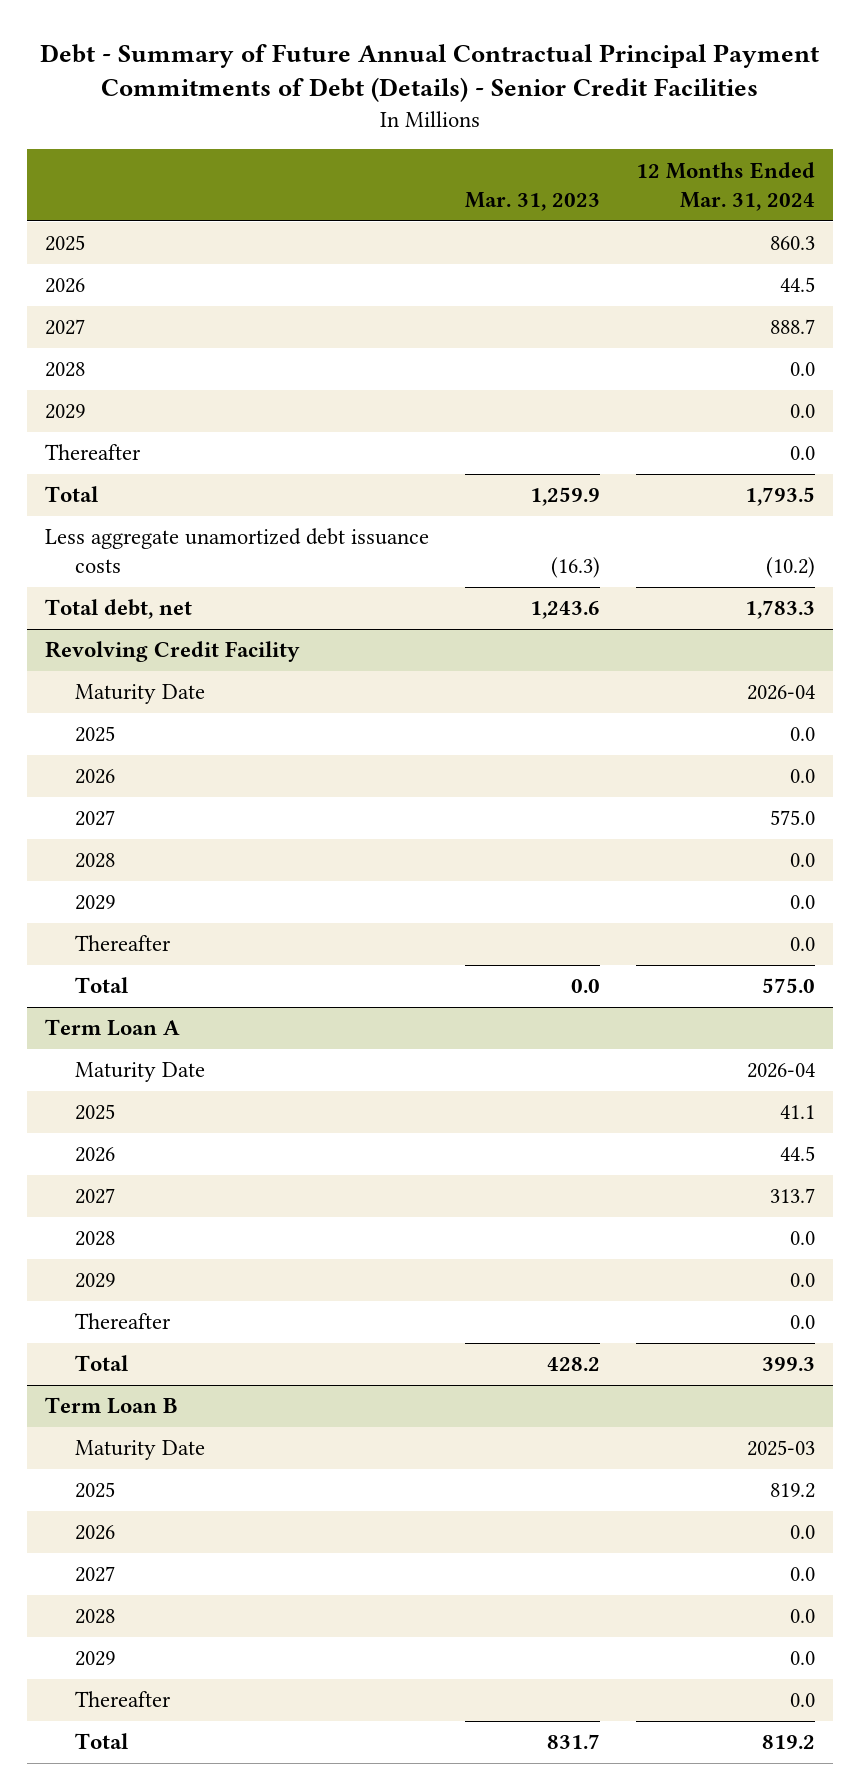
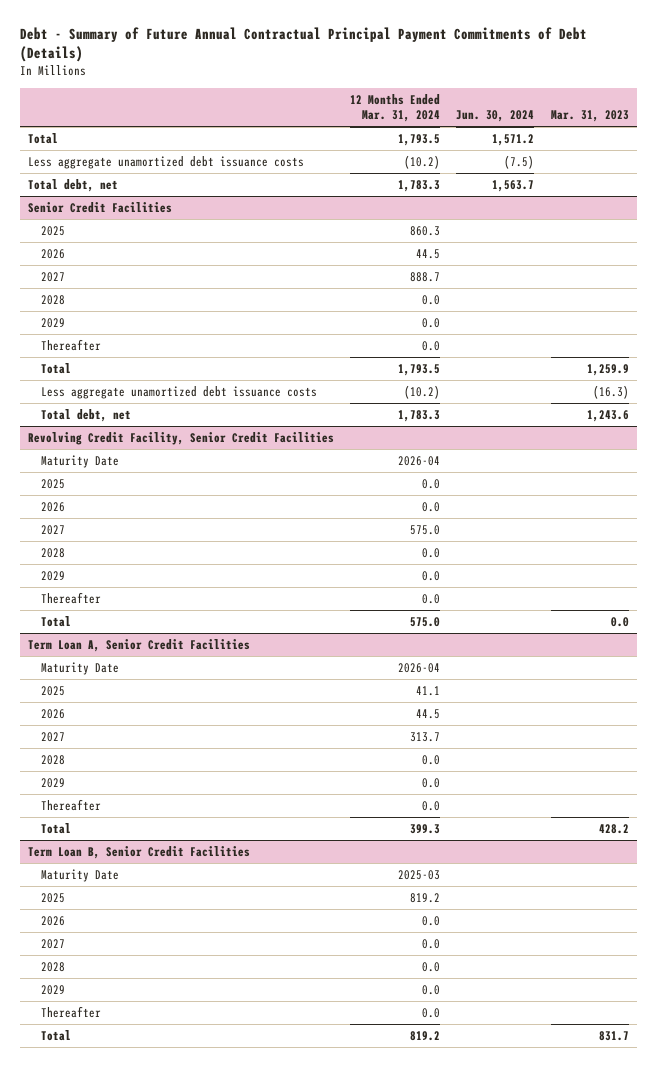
- Debt - Summary of Future Annual Contractual Principal Payment Commitments of Debt (Details) - Senior Credit Facilities
+ Debt - Summary of Future Annual Contractual Principal Payment Commitments of Debt (Details)
- | Mar. 31, 2023 | 12 Months Ended Mar. 31, 2024
+ | 12 Months Ended Mar. 31, 2024 | Jun. 30, 2024 | Mar. 31, 2023
+ Total | 1,793.5 | 1,571.2 |
+ Less aggregate unamortized debt issuance costs | (10.2) | (7.5) |
+ Total debt, net | 1,783.3 | 1,563.7 |
+ Senior Credit Facilities
- Revolving Credit Facility
+ Revolving Credit Facility, Senior Credit Facilities
- Term Loan A
+ Term Loan A, Senior Credit Facilities
- Term Loan B
+ Term Loan B, Senior Credit Facilities

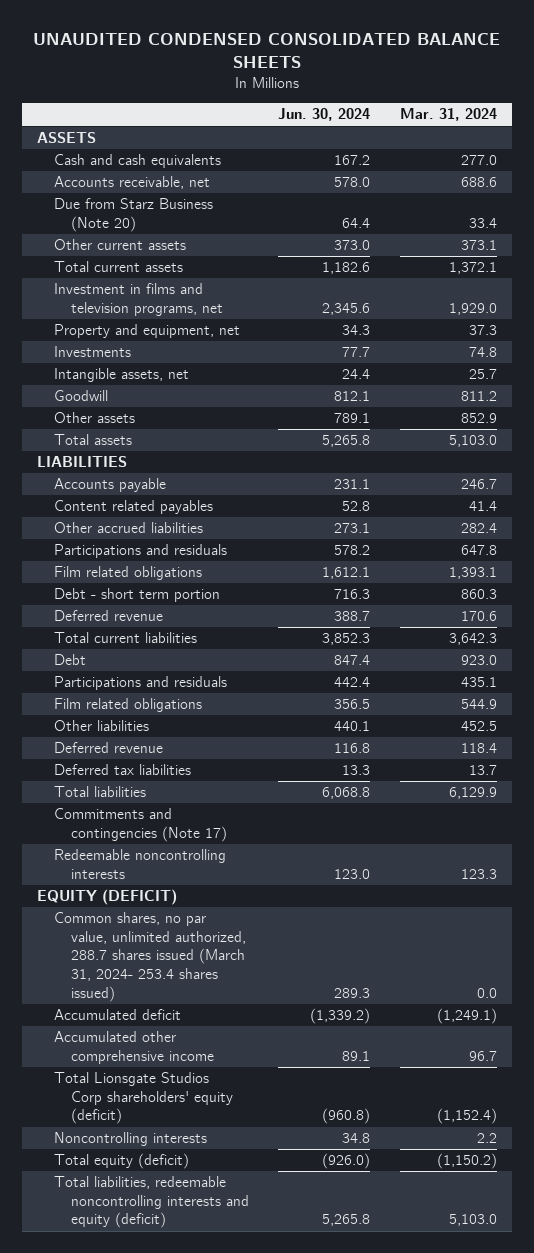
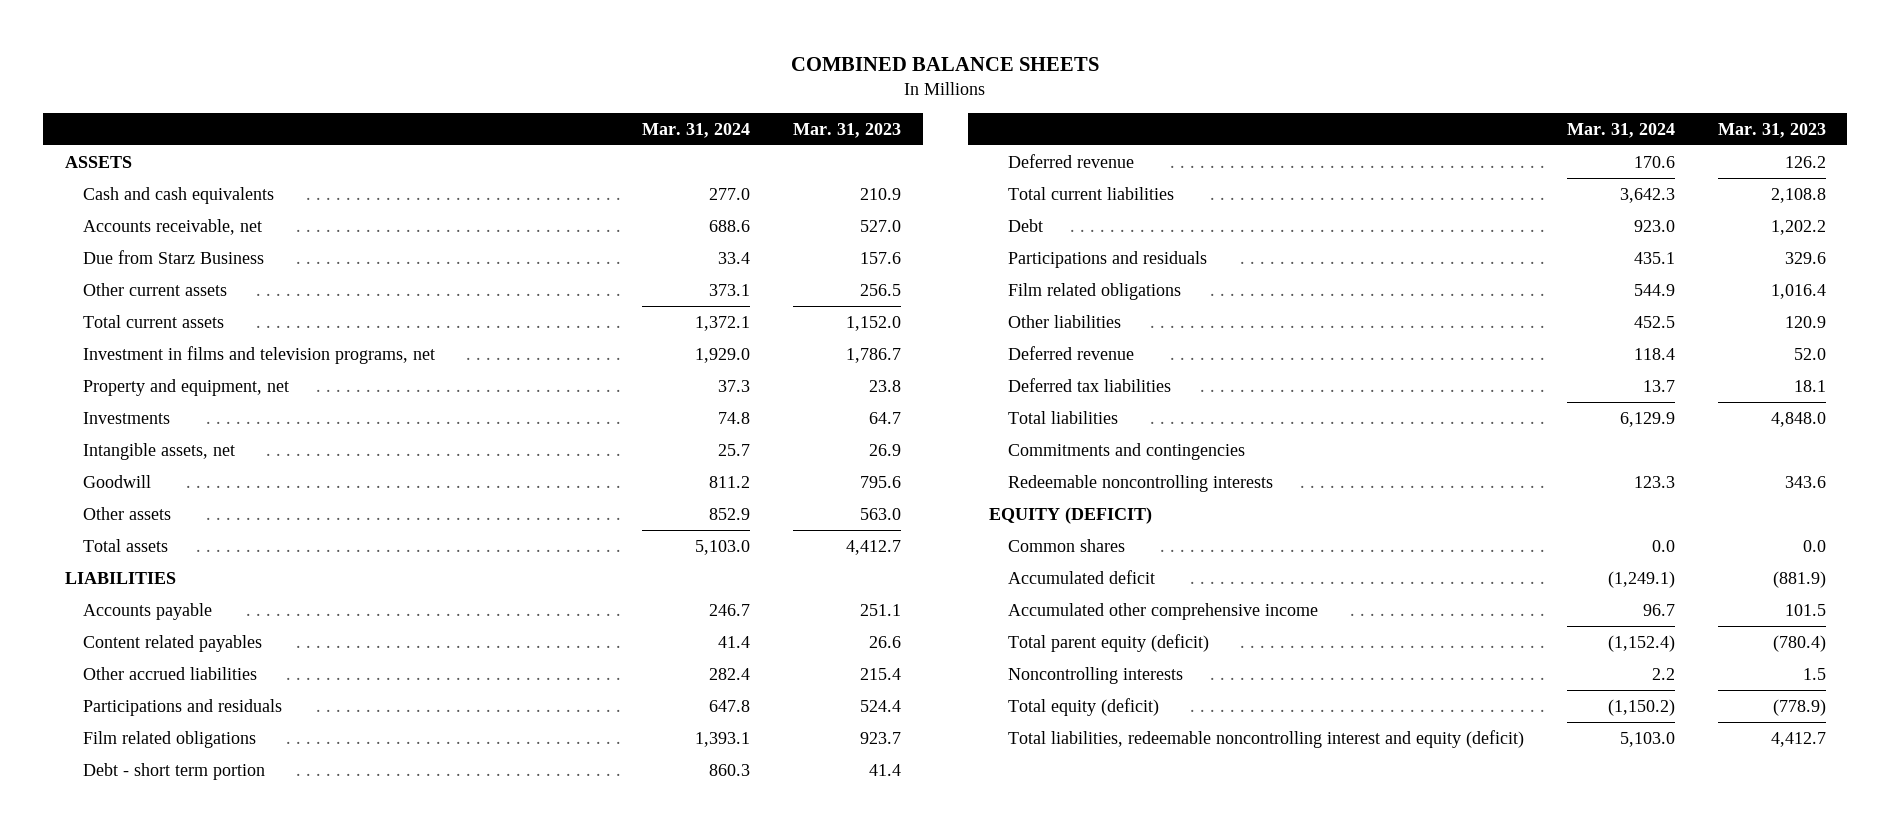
- UNAUDITED CONDENSED CONSOLIDATED BALANCE SHEETS
+ COMBINED BALANCE SHEETS
- | Jun. 30, 2024 | Mar. 31, 2024
+ | Mar. 31, 2024 | Mar. 31, 2023
- Due from Starz Business (Note 20) | 64.4 | 33.4
+ Due from Starz Business | 33.4 | 157.6
- Commitments and contingencies (Note 17)
+ Commitments and contingencies
- Common shares, no par value, unlimited authorized, 288.7 shares issued (March 31, 2024- 253.4 shares issued) | 289.3 | 0.0
+ Common shares | 0.0 | 0.0
- Total Lionsgate Studios Corp shareholders' equity (deficit) | (960.8) | (1,152.4)
+ Total parent equity (deficit) | (1,152.4) | (780.4)
- Total liabilities, redeemable noncontrolling interests and equity (deficit) | 5,265.8 | 5,103.0
+ Total liabilities, redeemable noncontrolling interest and equity (deficit) | 5,103.0 | 4,412.7

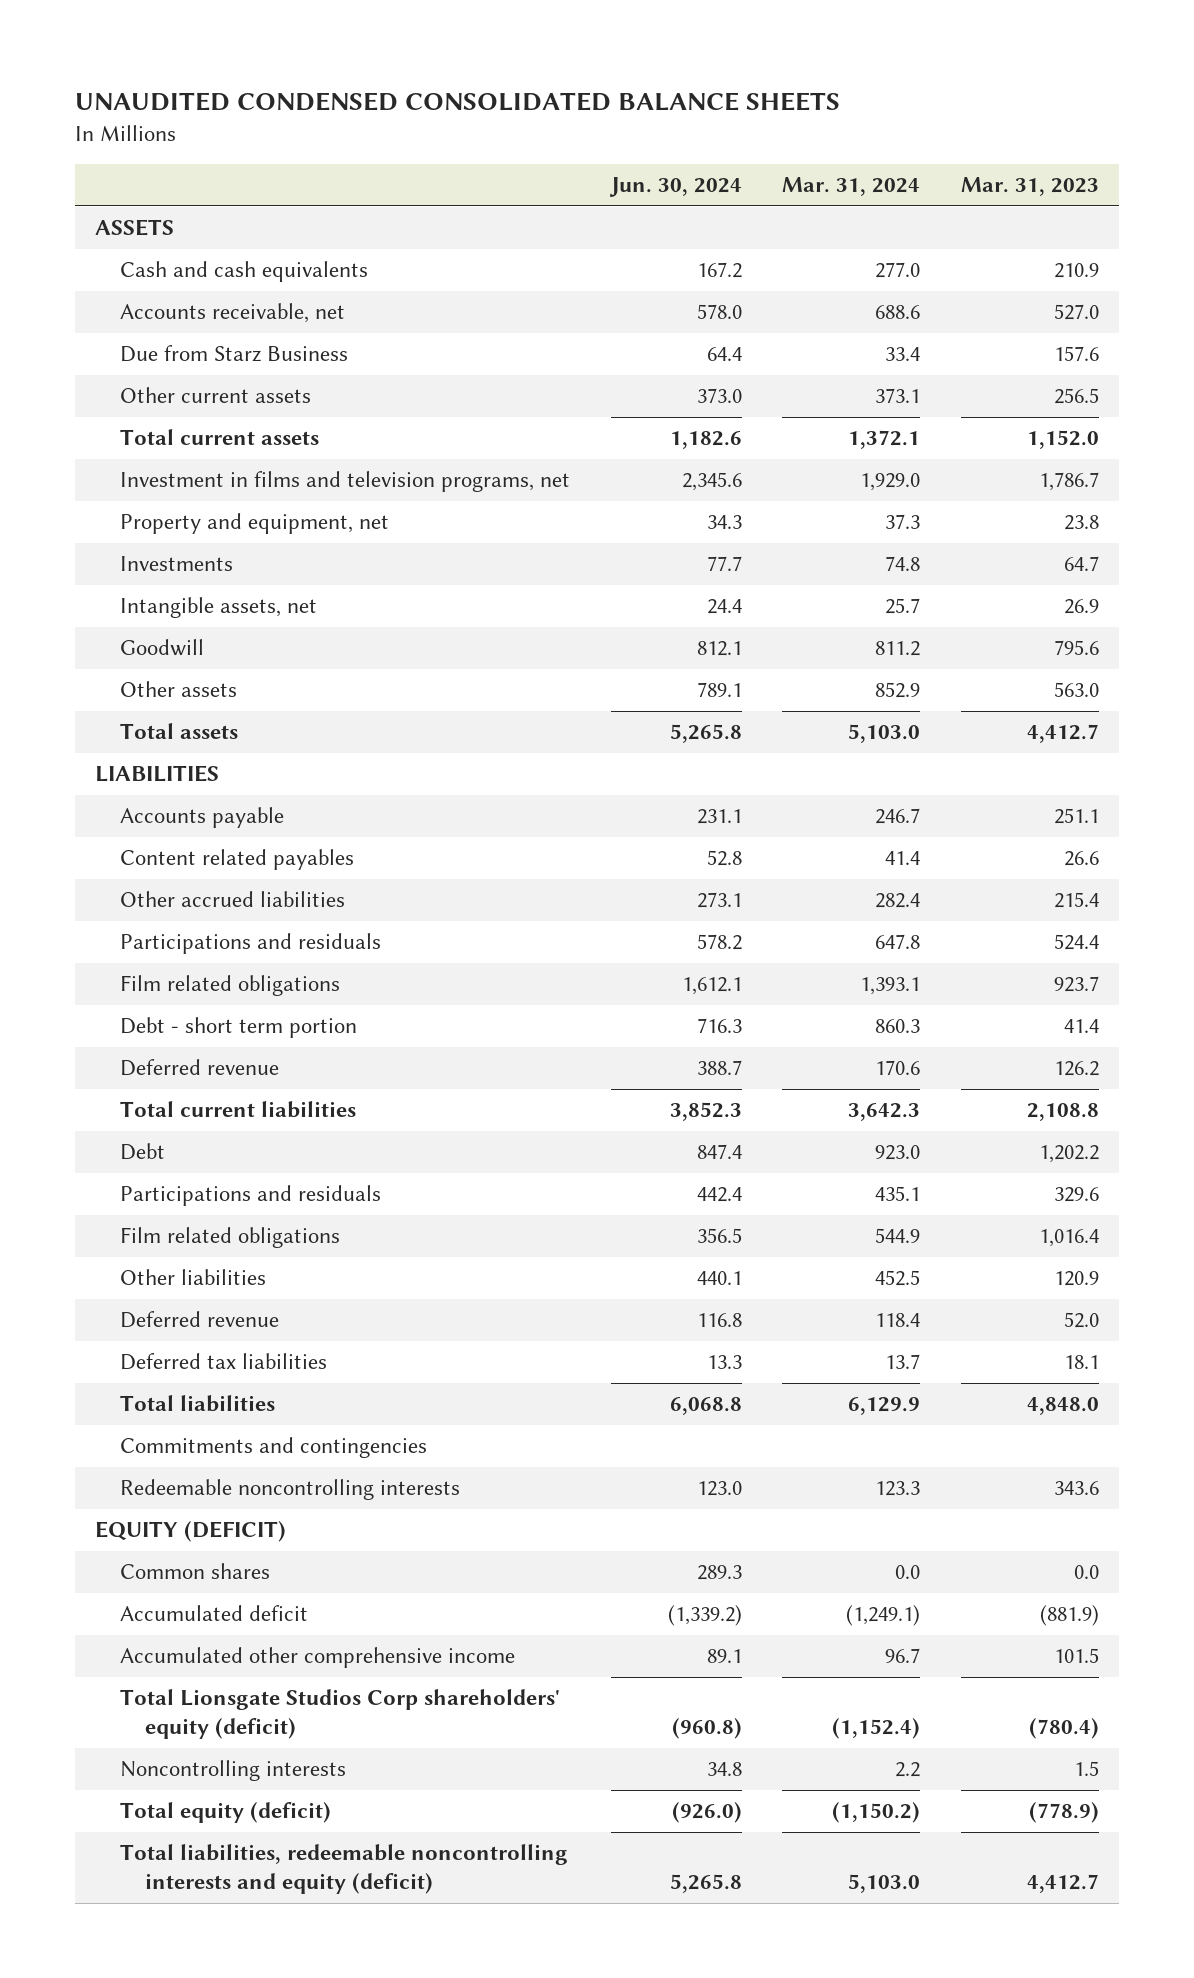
- COMBINED BALANCE SHEETS
+ UNAUDITED CONDENSED CONSOLIDATED BALANCE SHEETS
- | Mar. 31, 2024 | Mar. 31, 2023
+ | Jun. 30, 2024 | Mar. 31, 2024 | Mar. 31, 2023
- Total parent equity (deficit) | (1,152.4) | (780.4)
+ Total Lionsgate Studios Corp shareholders' equity (deficit) | (960.8) | (1,152.4) | (780.4)
- Total liabilities, redeemable noncontrolling interest and equity (deficit) | 5,103.0 | 4,412.7
+ Total liabilities, redeemable noncontrolling interests and equity (deficit) | 5,265.8 | 5,103.0 | 4,412.7

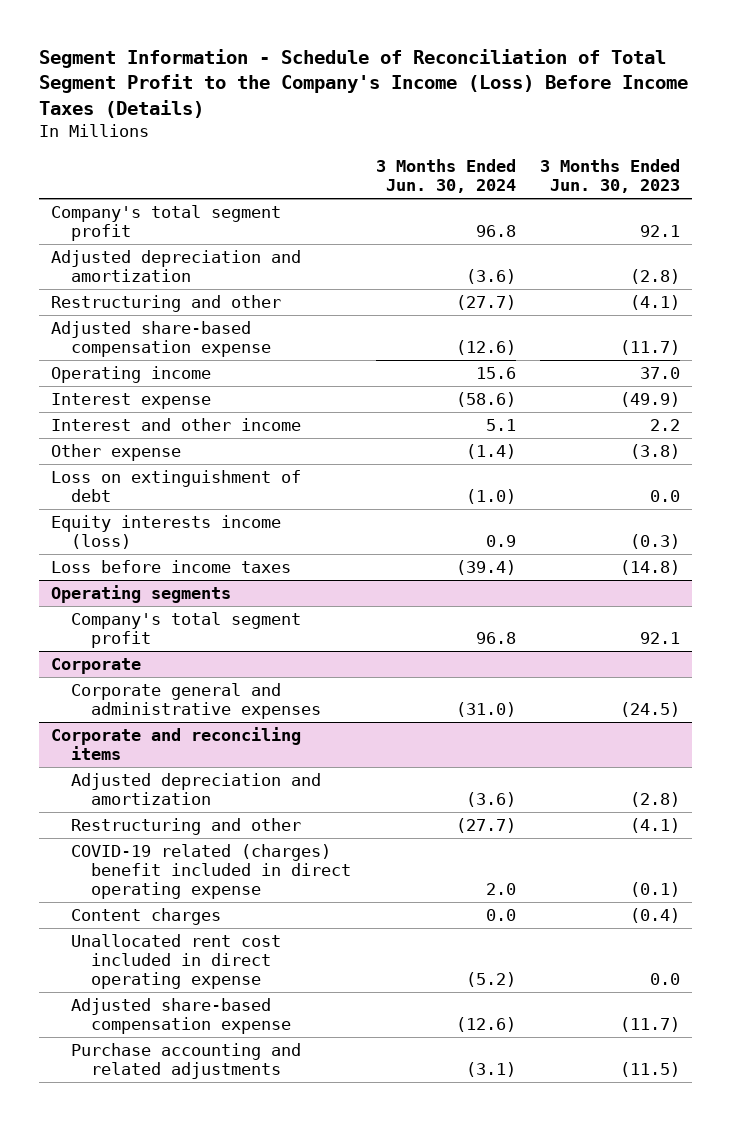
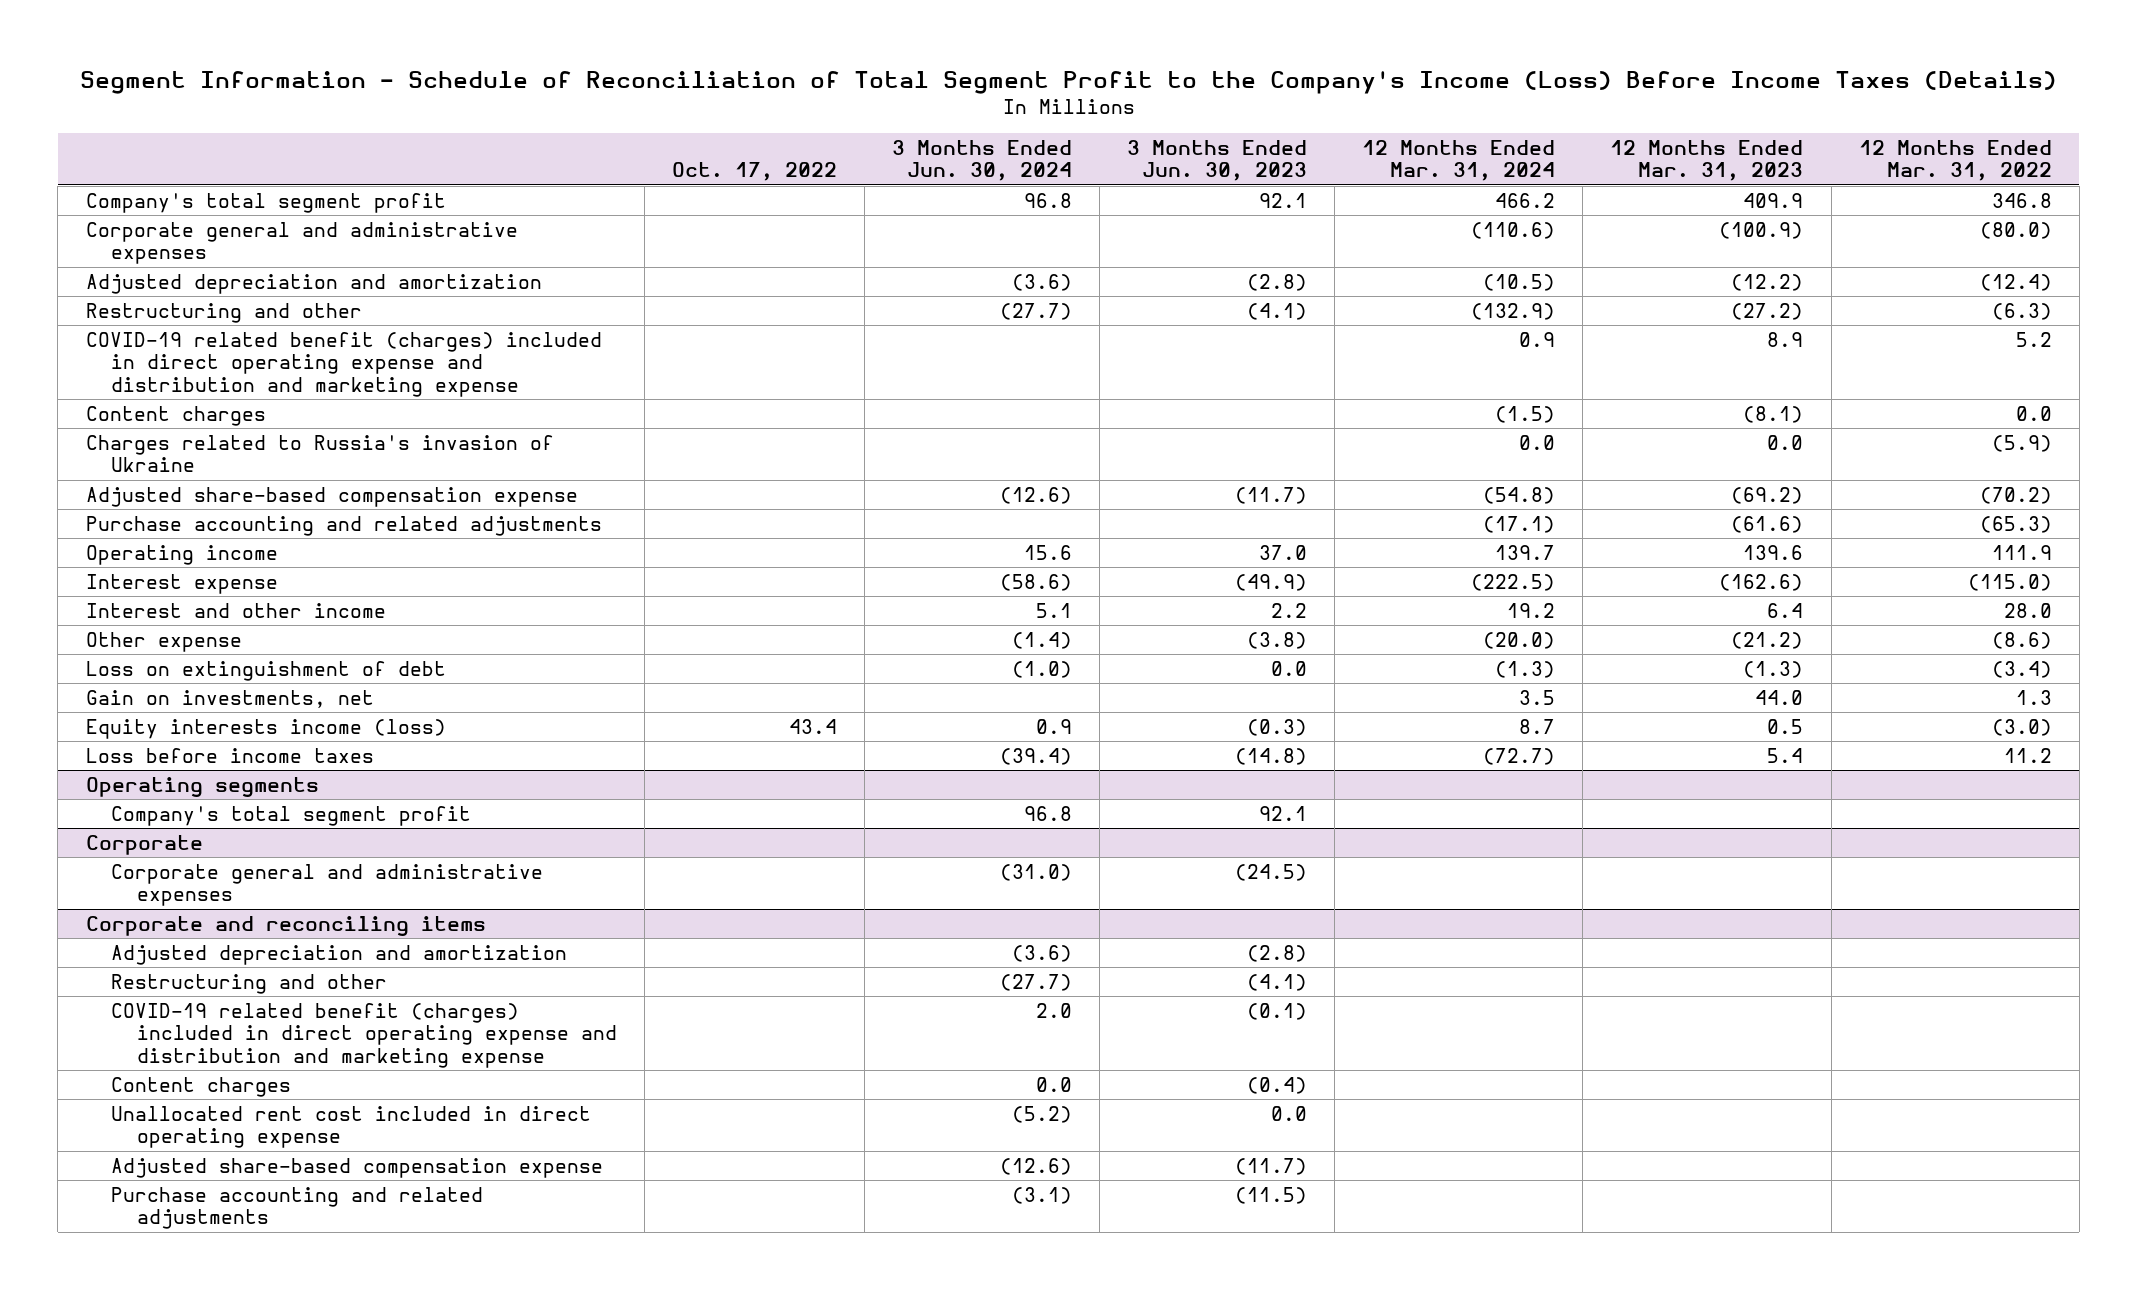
- | 3 Months Ended Jun. 30, 2024 | 3 Months Ended Jun. 30, 2023
+ | Oct. 17, 2022 | 3 Months Ended Jun. 30, 2024 | 3 Months Ended Jun. 30, 2023 | 12 Months Ended Mar. 31, 2024 | 12 Months Ended Mar. 31, 2023 | 12 Months Ended Mar. 31, 2022
+ Corporate general and administrative expenses | | | | (110.6) | (100.9) | (80.0)
+ COVID-19 related benefit (charges) included in direct operating expense and distribution and marketing expense | | | | 0.9 | 8.9 | 5.2
+ Content charges | | | | (1.5) | (8.1) | 0.0
+ Charges related to Russia's invasion of Ukraine | | | | 0.0 | 0.0 | (5.9)
+ Purchase accounting and related adjustments | | | | (17.1) | (61.6) | (65.3)
+ Gain on investments, net | | | | 3.5 | 44.0 | 1.3
@ Corporate and reconciling items
- COVID-19 related (charges) benefit included in direct operating expense | 2.0 | (0.1)
+ COVID-19 related benefit (charges) included in direct operating expense and distribution and marketing expense | | 2.0 | (0.1) | | |

